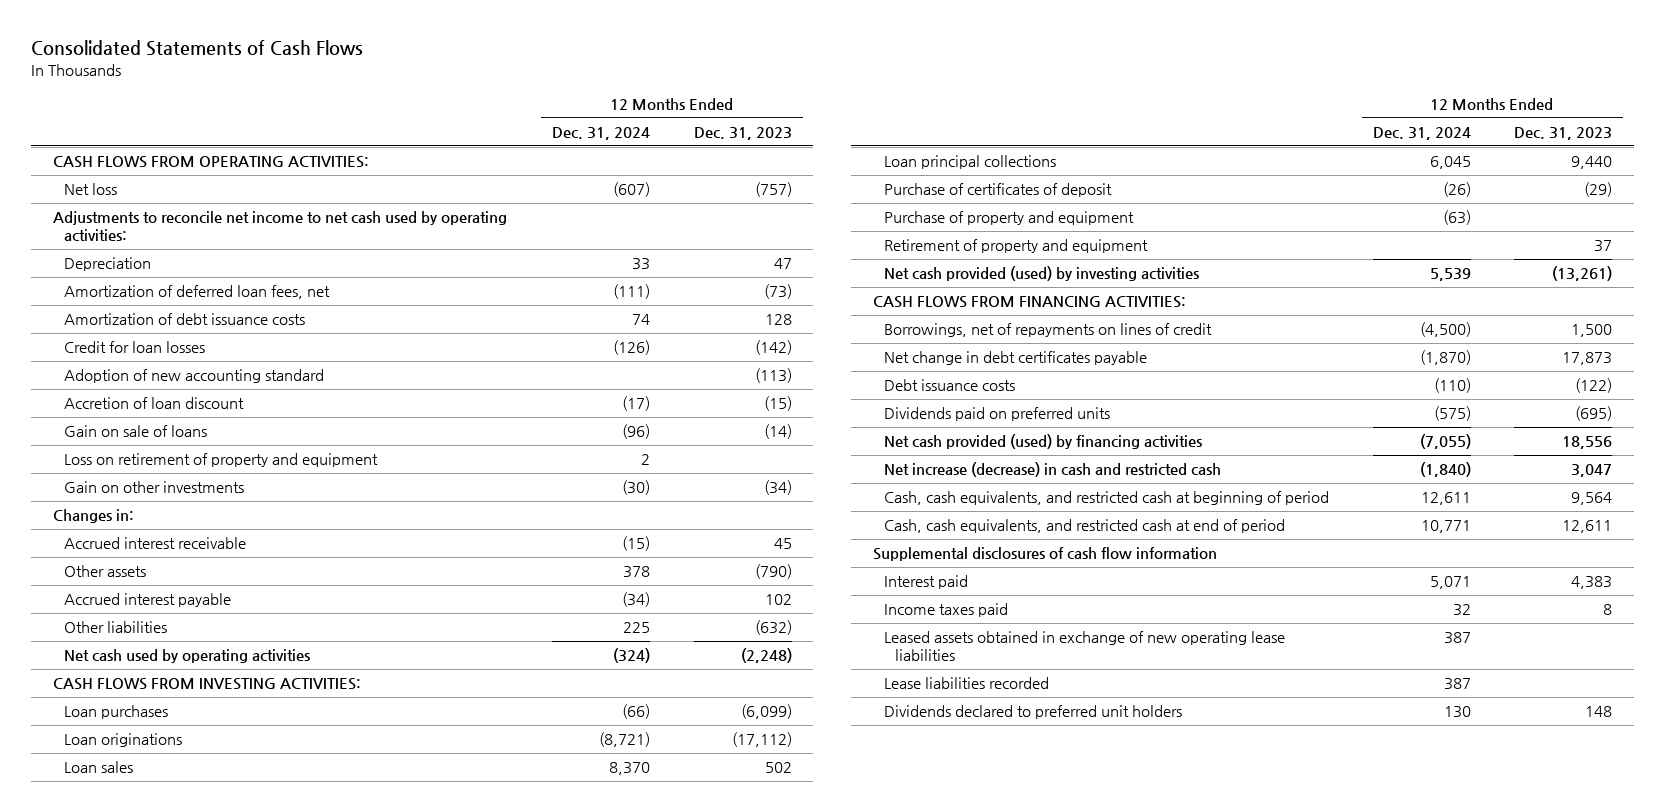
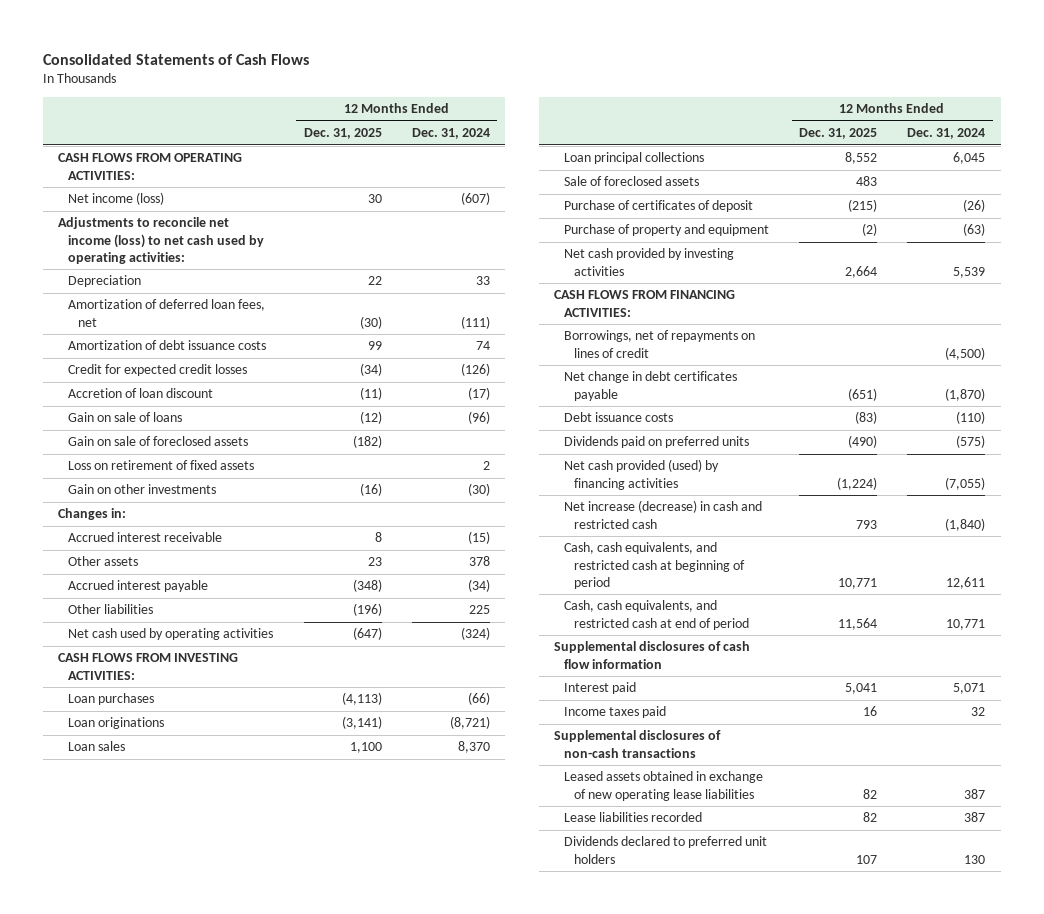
- | 12 Months Ended Dec. 31, 2024 | 12 Months Ended Dec. 31, 2023
+ | 12 Months Ended Dec. 31, 2025 | 12 Months Ended Dec. 31, 2024
- Net loss | (607) | (757)
- Adjustments to reconcile net income to net cash used by operating activities:
+ Net income (loss) | 30 | (607)
+ Adjustments to reconcile net income (loss) to net cash used by operating activities:
- Credit for loan losses | (126) | (142)
- Adoption of new accounting standard | | (113)
+ Credit for expected credit losses | (34) | (126)
- Loss on retirement of property and equipment | 2 |
+ Gain on sale of foreclosed assets | (182) |
+ Loss on retirement of fixed assets | | 2
+ Sale of foreclosed assets | 483 |
- Retirement of property and equipment | | 37
- Net cash provided (used) by investing activities | 5,539 | (13,261)
+ Net cash provided by investing activities | 2,664 | 5,539
+ Supplemental disclosures of non-cash transactions

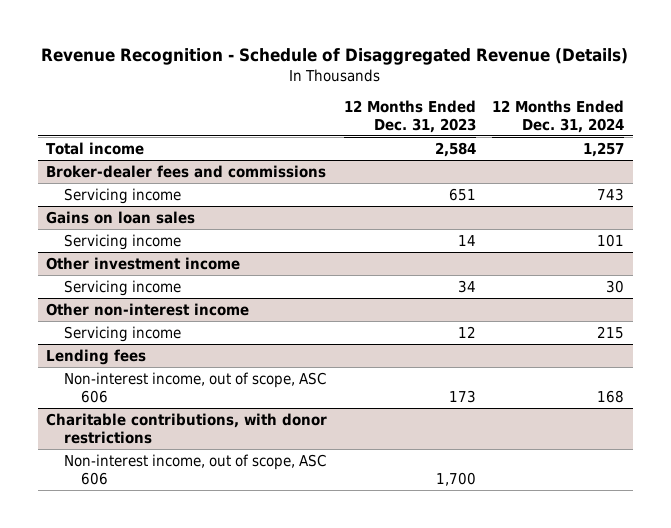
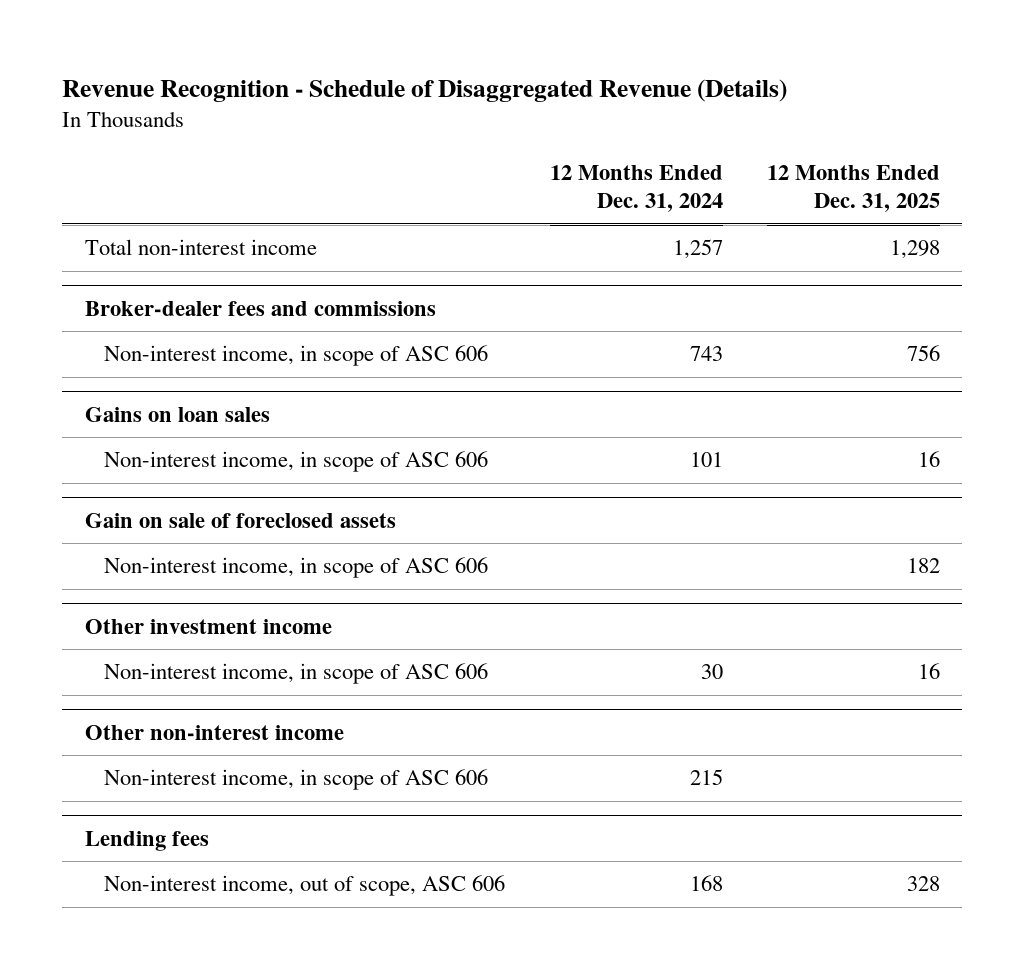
- | 12 Months Ended Dec. 31, 2023 | 12 Months Ended Dec. 31, 2024
+ | 12 Months Ended Dec. 31, 2024 | 12 Months Ended Dec. 31, 2025
- Total income | 2,584 | 1,257
+ Total non-interest income | 1,257 | 1,298
@ Broker-dealer fees and commissions
- Servicing income | 651 | 743
+ Non-interest income, in scope of ASC 606 | 743 | 756
@ Gains on loan sales
- Servicing income | 14 | 101
+ Non-interest income, in scope of ASC 606 | 101 | 16
+ Gain on sale of foreclosed assets
+ Non-interest income, in scope of ASC 606 | | 182
@ Other investment income
- Servicing income | 34 | 30
+ Non-interest income, in scope of ASC 606 | 30 | 16
@ Other non-interest income
- Servicing income | 12 | 215
+ Non-interest income, in scope of ASC 606 | 215 |
- Charitable contributions, with donor restrictions
- Non-interest income, out of scope, ASC 606 | 1,700 |

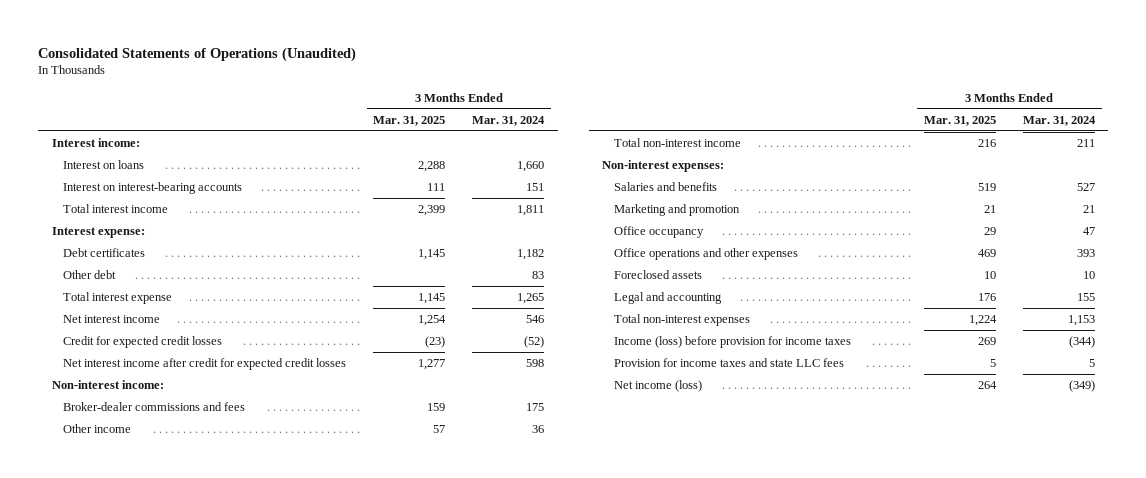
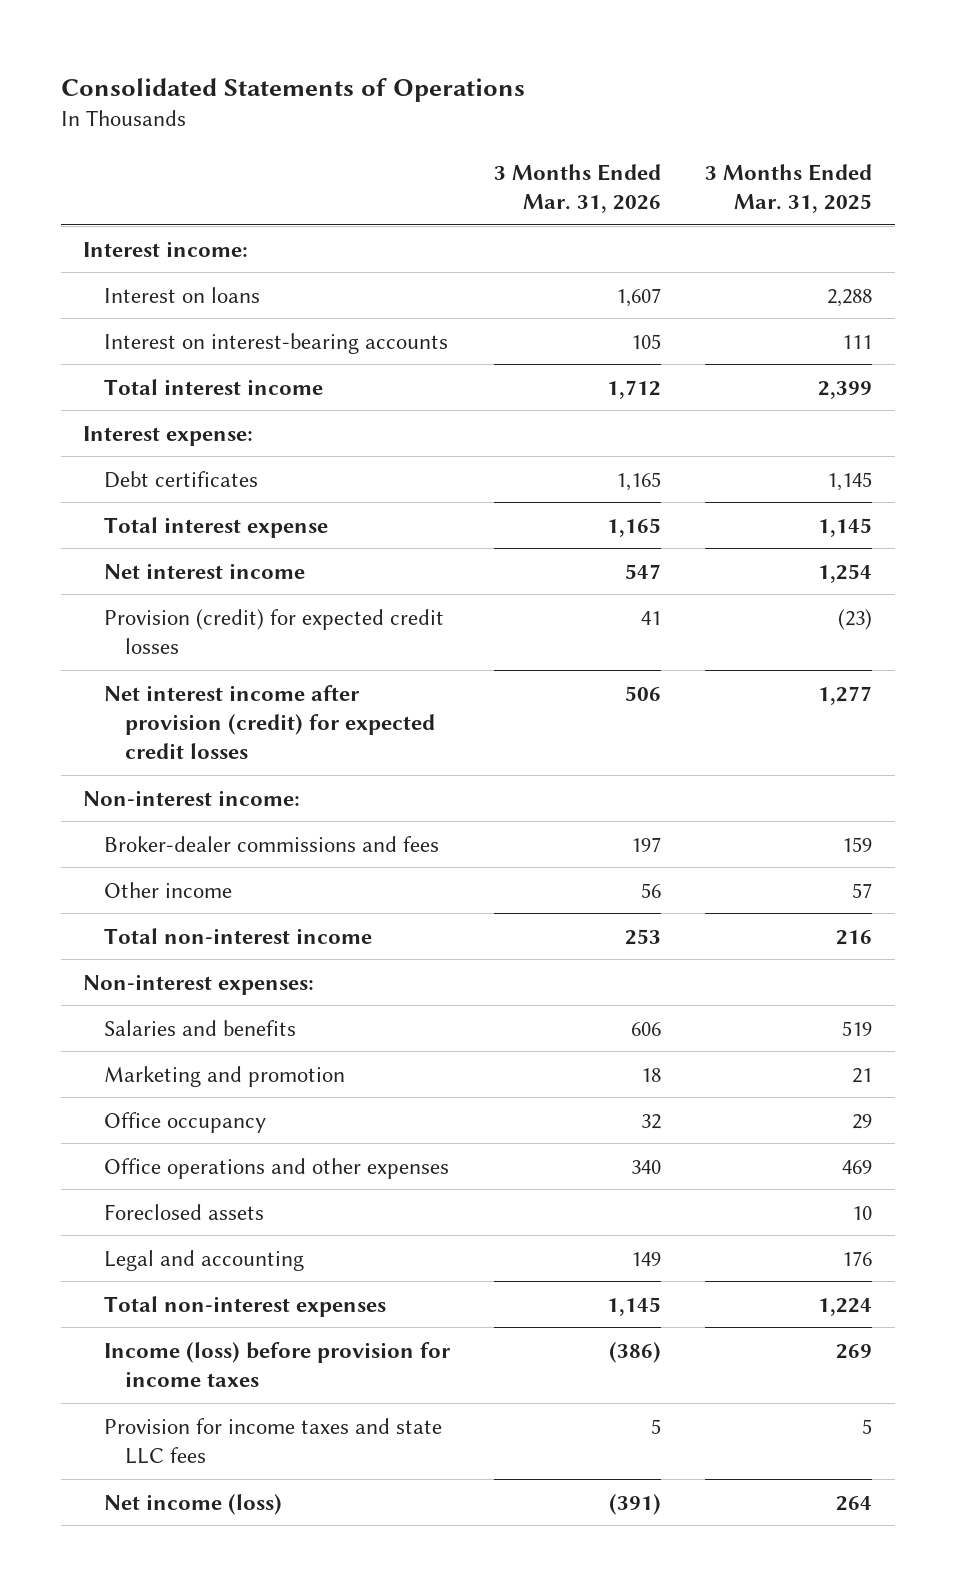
- Consolidated Statements of Operations (Unaudited)
+ Consolidated Statements of Operations
- | 3 Months Ended Mar. 31, 2025 | 3 Months Ended Mar. 31, 2024
+ | 3 Months Ended Mar. 31, 2026 | 3 Months Ended Mar. 31, 2025
- Other debt | | 83
- Credit for expected credit losses | (23) | (52)
- Net interest income after credit for expected credit losses | 1,277 | 598
+ Provision (credit) for expected credit losses | 41 | (23)
+ Net interest income after provision (credit) for expected credit losses | 506 | 1,277

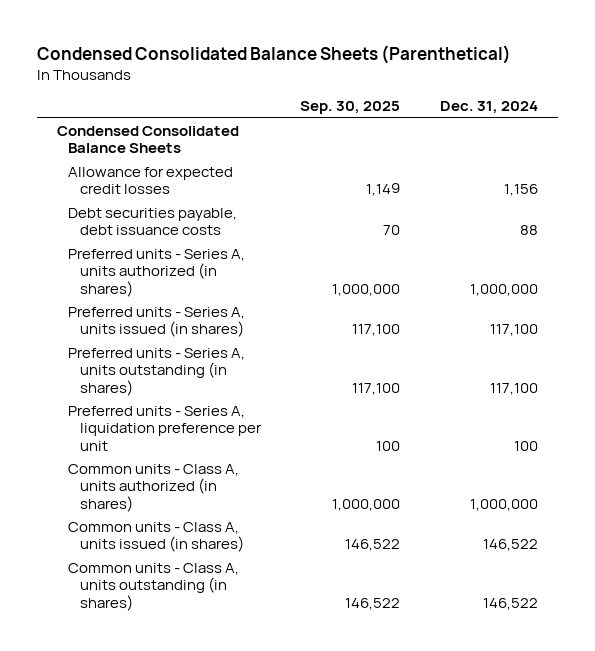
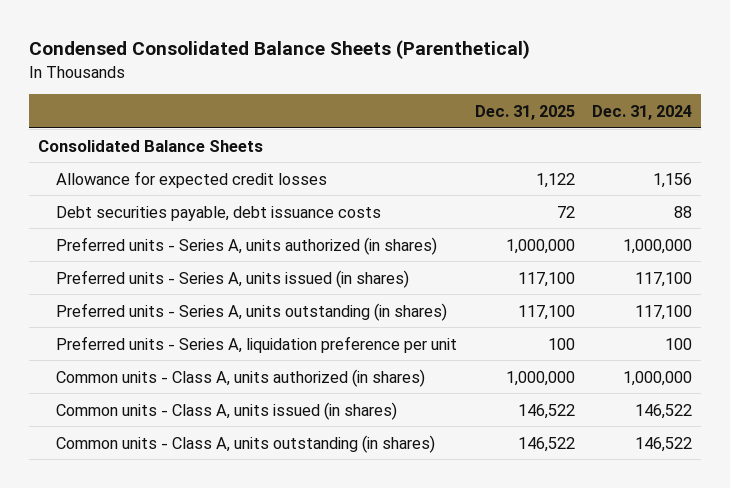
- | Sep. 30, 2025 | Dec. 31, 2024
+ | Dec. 31, 2025 | Dec. 31, 2024
- Condensed Consolidated Balance Sheets
+ Consolidated Balance Sheets

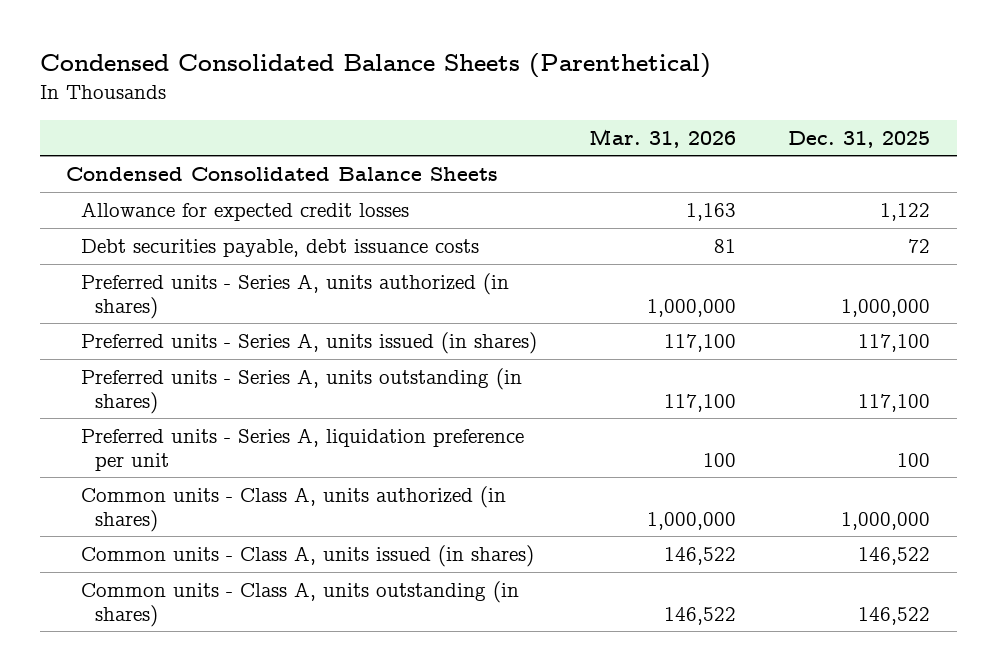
- | Dec. 31, 2025 | Dec. 31, 2024
+ | Mar. 31, 2026 | Dec. 31, 2025
- Consolidated Balance Sheets
+ Condensed Consolidated Balance Sheets

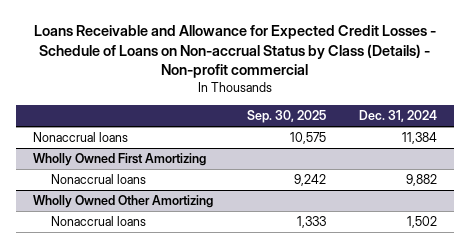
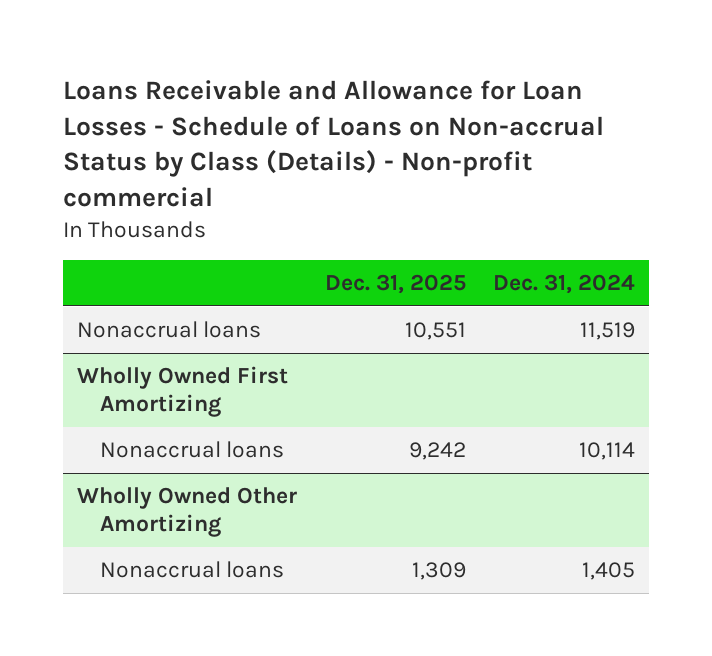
- Loans Receivable and Allowance for Expected Credit Losses - Schedule of Loans on Non-accrual Status by Class (Details) - Non-profit commercial
+ Loans Receivable and Allowance for Loan Losses - Schedule of Loans on Non-accrual Status by Class (Details) - Non-profit commercial
- | Sep. 30, 2025 | Dec. 31, 2024
+ | Dec. 31, 2025 | Dec. 31, 2024
- Nonaccrual loans | 10,575 | 11,384
+ Nonaccrual loans | 10,551 | 11,519
@ Wholly Owned First Amortizing
- Nonaccrual loans | 9,242 | 9,882
+ Nonaccrual loans | 9,242 | 10,114
@ Wholly Owned Other Amortizing
- Nonaccrual loans | 1,333 | 1,502
+ Nonaccrual loans | 1,309 | 1,405

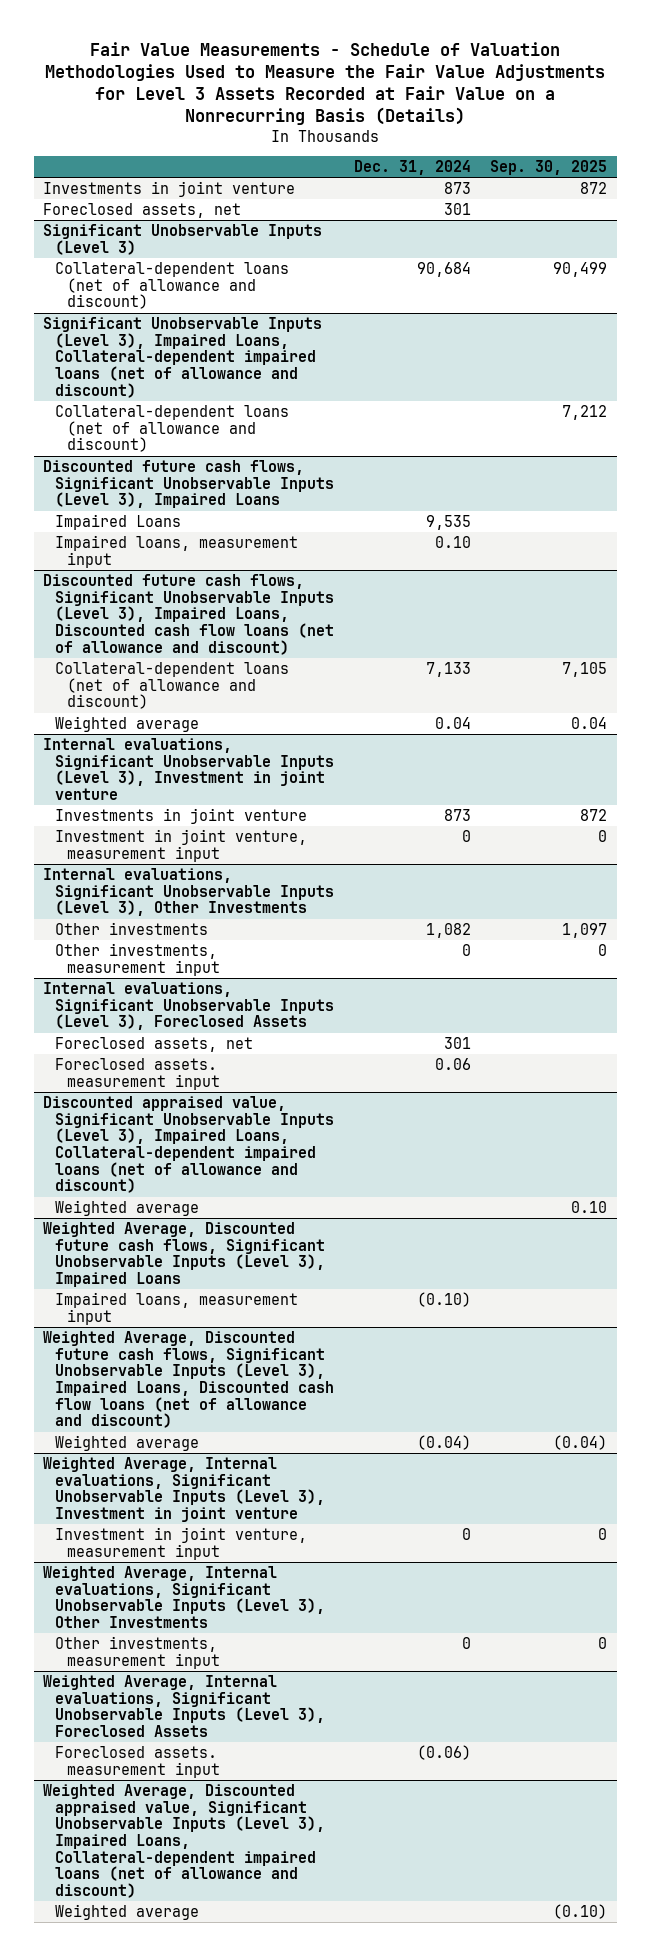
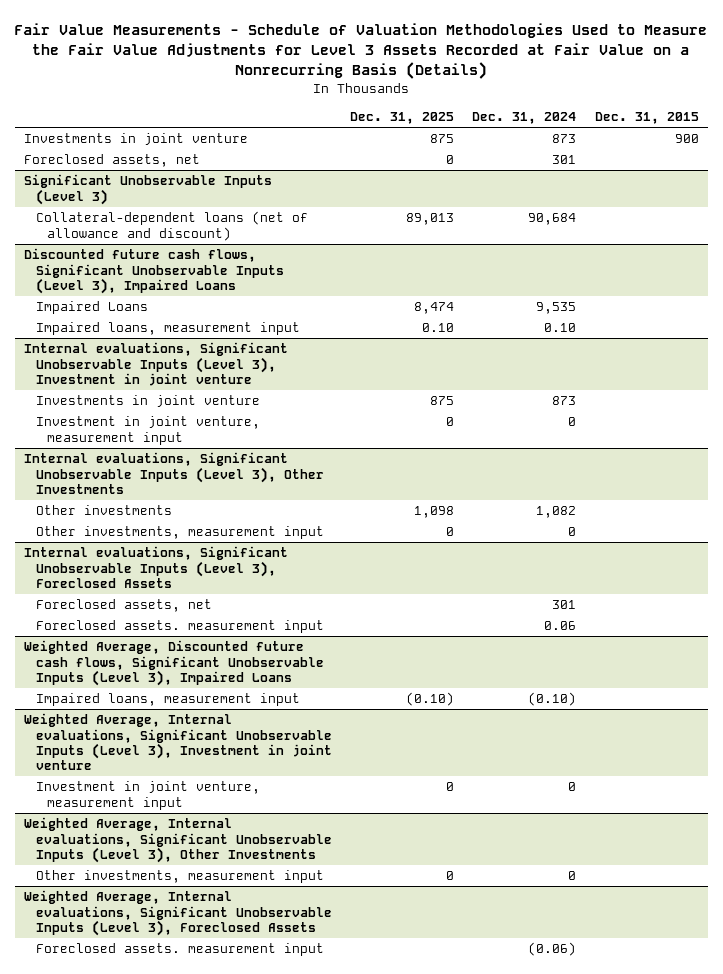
- | Dec. 31, 2024 | Sep. 30, 2025
+ | Dec. 31, 2025 | Dec. 31, 2024 | Dec. 31, 2015
- Significant Unobservable Inputs (Level 3), Impaired Loans, Collateral-dependent impaired loans (net of allowance and discount)
- Collateral-dependent loans (net of allowance and discount) | | 7,212
- Discounted future cash flows, Significant Unobservable Inputs (Level 3), Impaired Loans, Discounted cash flow loans (net of allowance and discount)
- Collateral-dependent loans (net of allowance and discount) | 7,133 | 7,105
- Weighted average | 0.04 | 0.04
- Discounted appraised value, Significant Unobservable Inputs (Level 3), Impaired Loans, Collateral-dependent impaired loans (net of allowance and discount)
- Weighted average | | 0.10
- Weighted Average, Discounted future cash flows, Significant Unobservable Inputs (Level 3), Impaired Loans, Discounted cash flow loans (net of allowance and discount)
- Weighted average | (0.04) | (0.04)
- Weighted Average, Discounted appraised value, Significant Unobservable Inputs (Level 3), Impaired Loans, Collateral-dependent impaired loans (net of allowance and discount)
- Weighted average | | (0.10)

